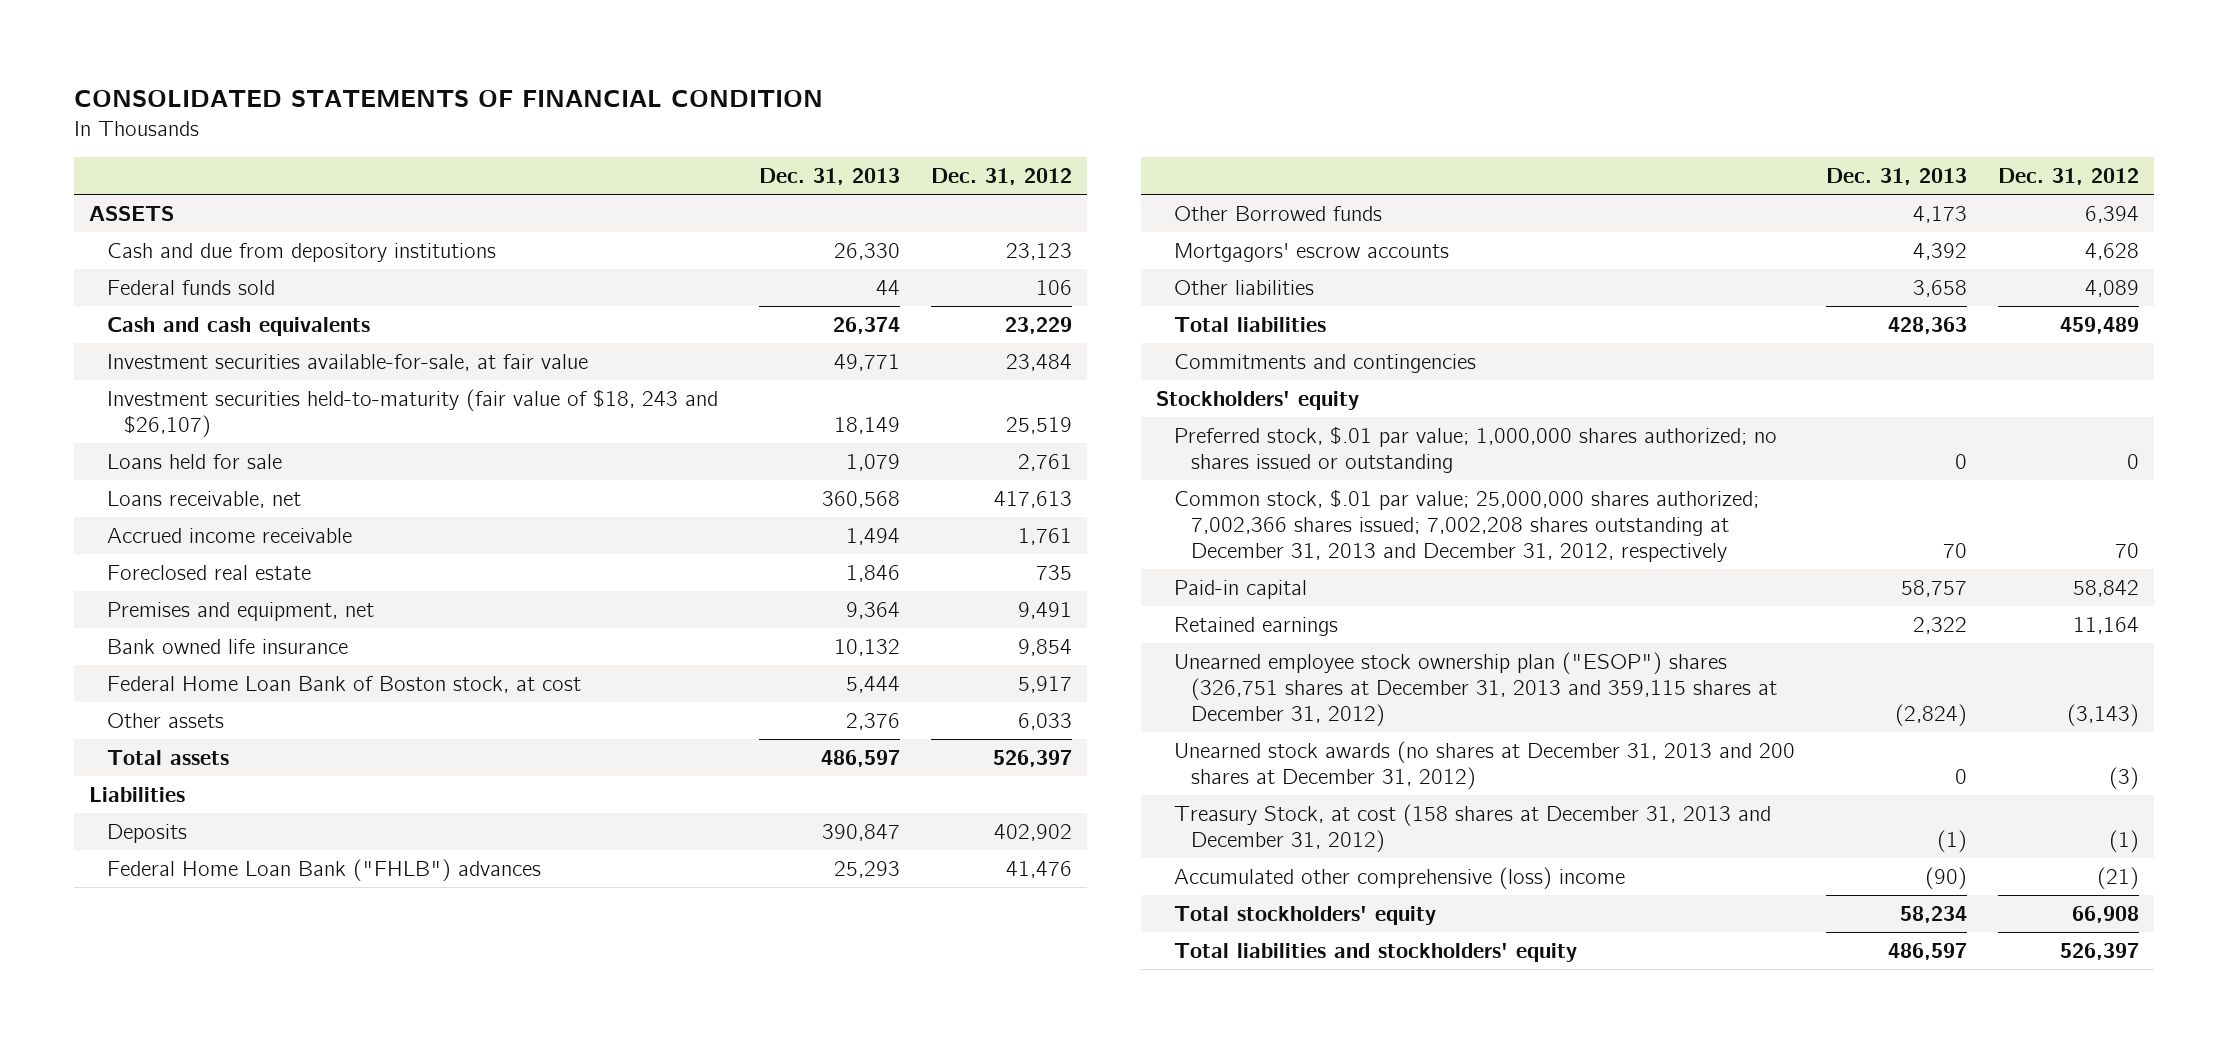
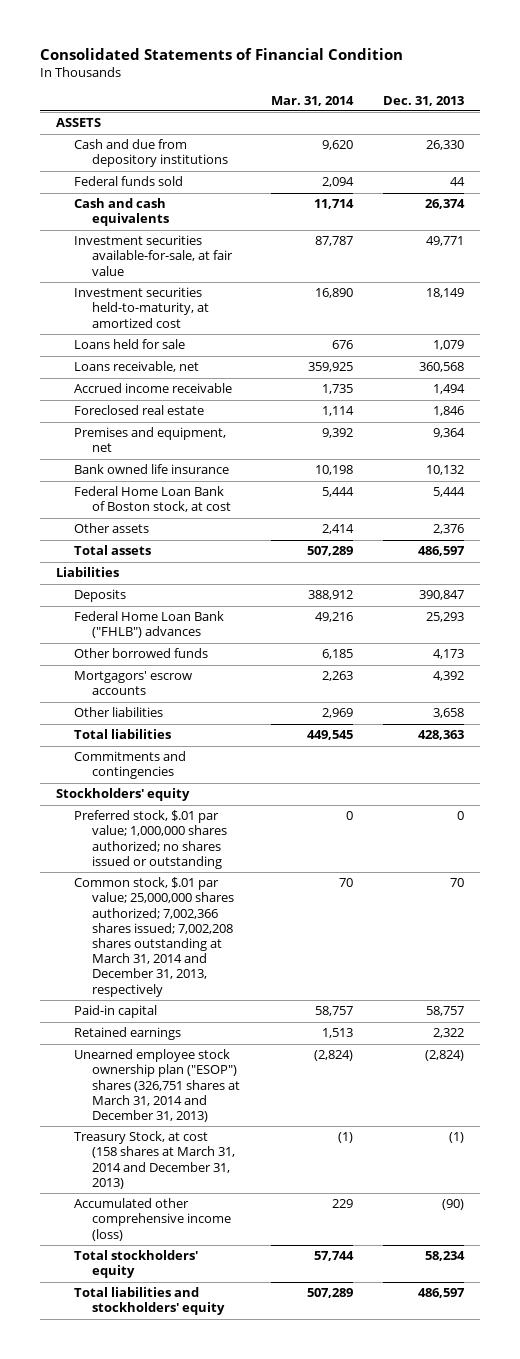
- CONSOLIDATED STATEMENTS OF FINANCIAL CONDITION
+ Consolidated Statements of Financial Condition
- | Dec. 31, 2013 | Dec. 31, 2012
+ | Mar. 31, 2014 | Dec. 31, 2013
- Investment securities held-to-maturity (fair value of $18, 243 and $26,107) | 18,149 | 25,519
+ Investment securities held-to-maturity, at amortized cost | 16,890 | 18,149
- Other Borrowed funds | 4,173 | 6,394
+ Other borrowed funds | 6,185 | 4,173
- Common stock, $.01 par value; 25,000,000 shares authorized; 7,002,366 shares issued; 7,002,208 shares outstanding at December 31, 2013 and December 31, 2012, respectively | 70 | 70
+ Common stock, $.01 par value; 25,000,000 shares authorized; 7,002,366 shares issued; 7,002,208 shares outstanding at March 31, 2014 and December 31, 2013, respectively | 70 | 70
- Unearned employee stock ownership plan ("ESOP") shares (326,751 shares at December 31, 2013 and 359,115 shares at December 31, 2012) | (2,824) | (3,143)
- Unearned stock awards (no shares at December 31, 2013 and 200 shares at December 31, 2012) | 0 | (3)
- Treasury Stock, at cost (158 shares at December 31, 2013 and December 31, 2012) | (1) | (1)
- Accumulated other comprehensive (loss) income | (90) | (21)
+ Unearned employee stock ownership plan ("ESOP") shares (326,751 shares at March 31, 2014 and December 31, 2013) | (2,824) | (2,824)
+ Treasury Stock, at cost (158 shares at March 31, 2014 and December 31, 2013) | (1) | (1)
+ Accumulated other comprehensive income (loss) | 229 | (90)

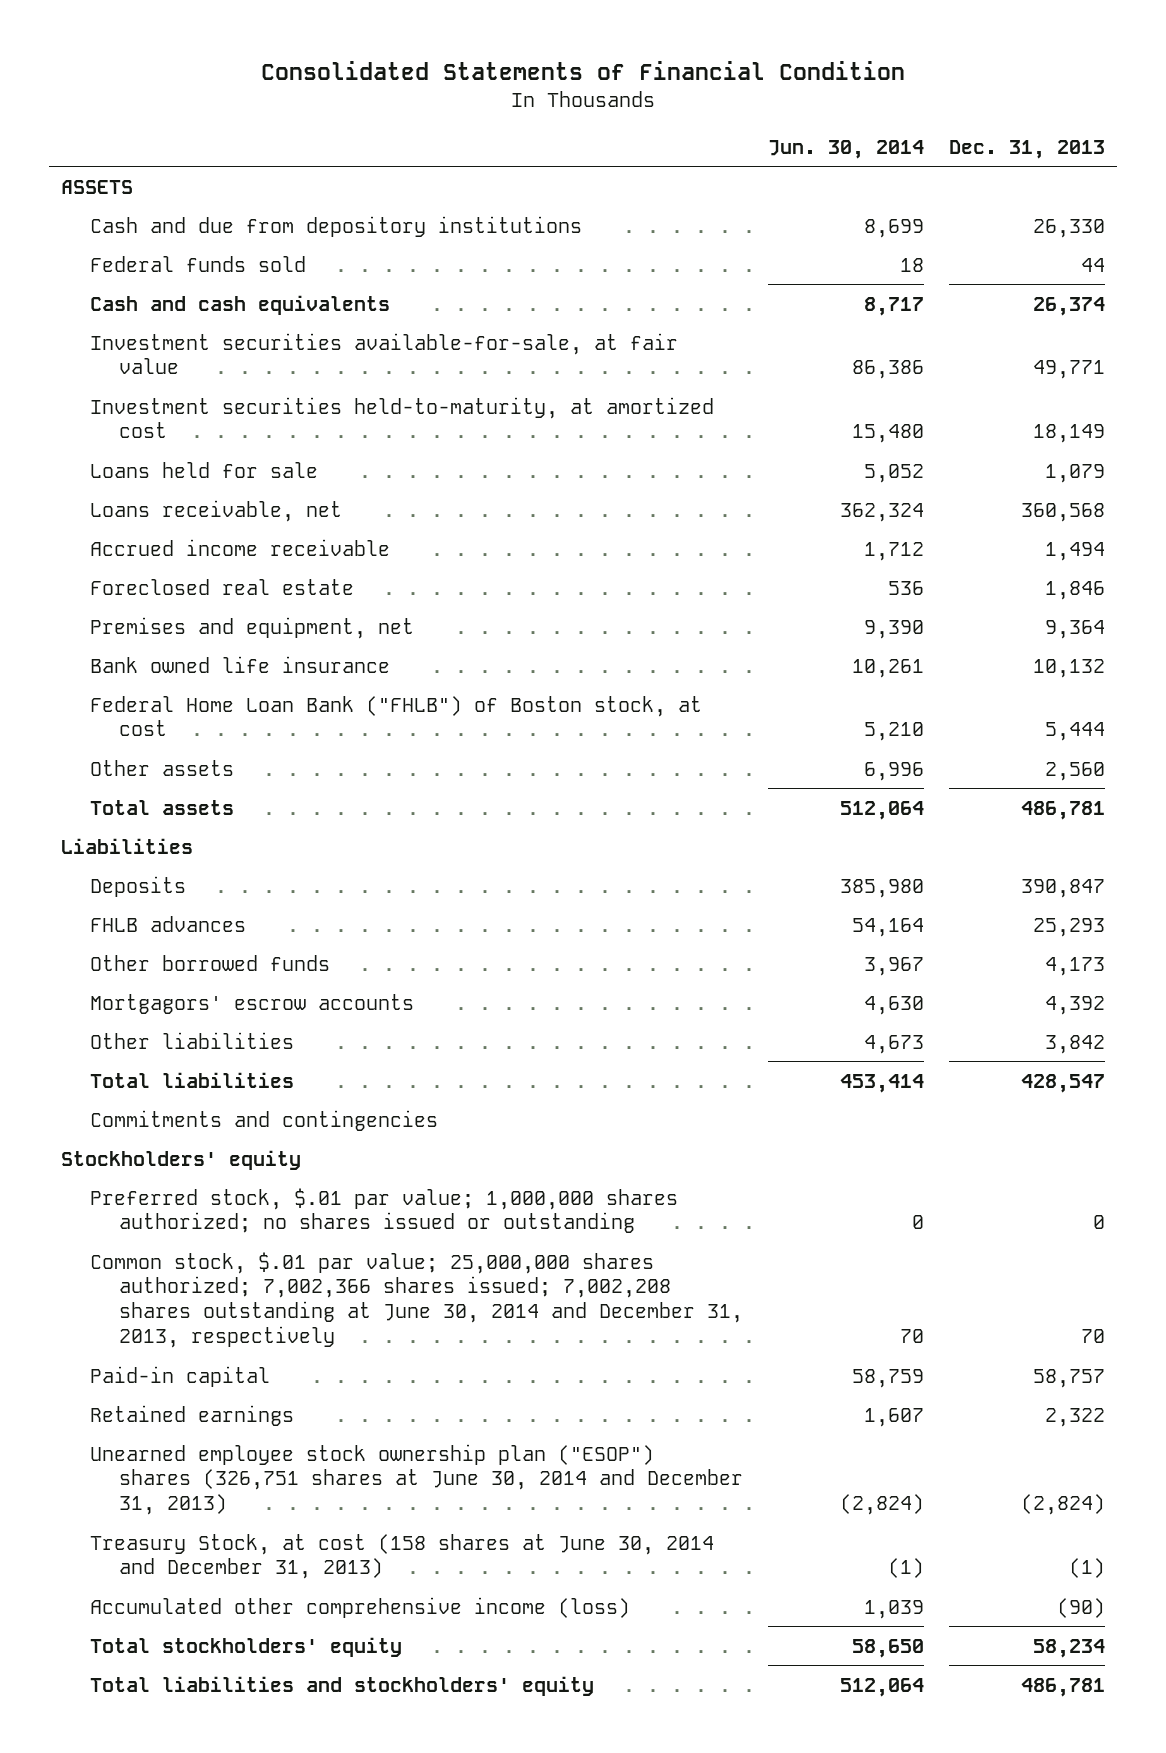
- | Mar. 31, 2014 | Dec. 31, 2013
+ | Jun. 30, 2014 | Dec. 31, 2013
- Federal Home Loan Bank of Boston stock, at cost | 5,444 | 5,444
- Other assets | 2,414 | 2,376
- Total assets | 507,289 | 486,597
+ Federal Home Loan Bank ("FHLB") of Boston stock, at cost | 5,210 | 5,444
+ Other assets | 6,996 | 2,560
+ Total assets | 512,064 | 486,781
- Federal Home Loan Bank ("FHLB") advances | 49,216 | 25,293
+ FHLB advances | 54,164 | 25,293
- Other liabilities | 2,969 | 3,658
- Total liabilities | 449,545 | 428,363
+ Other liabilities | 4,673 | 3,842
+ Total liabilities | 453,414 | 428,547
- Common stock, $.01 par value; 25,000,000 shares authorized; 7,002,366 shares issued; 7,002,208 shares outstanding at March 31, 2014 and December 31, 2013, respectively | 70 | 70
+ Common stock, $.01 par value; 25,000,000 shares authorized; 7,002,366 shares issued; 7,002,208 shares outstanding at June 30, 2014 and December 31, 2013, respectively | 70 | 70
- Unearned employee stock ownership plan ("ESOP") shares (326,751 shares at March 31, 2014 and December 31, 2013) | (2,824) | (2,824)
- Treasury Stock, at cost (158 shares at March 31, 2014 and December 31, 2013) | (1) | (1)
+ Unearned employee stock ownership plan ("ESOP") shares (326,751 shares at June 30, 2014 and December 31, 2013) | (2,824) | (2,824)
+ Treasury Stock, at cost (158 shares at June 30, 2014 and December 31, 2013) | (1) | (1)
- Total liabilities and stockholders' equity | 507,289 | 486,597
+ Total liabilities and stockholders' equity | 512,064 | 486,781

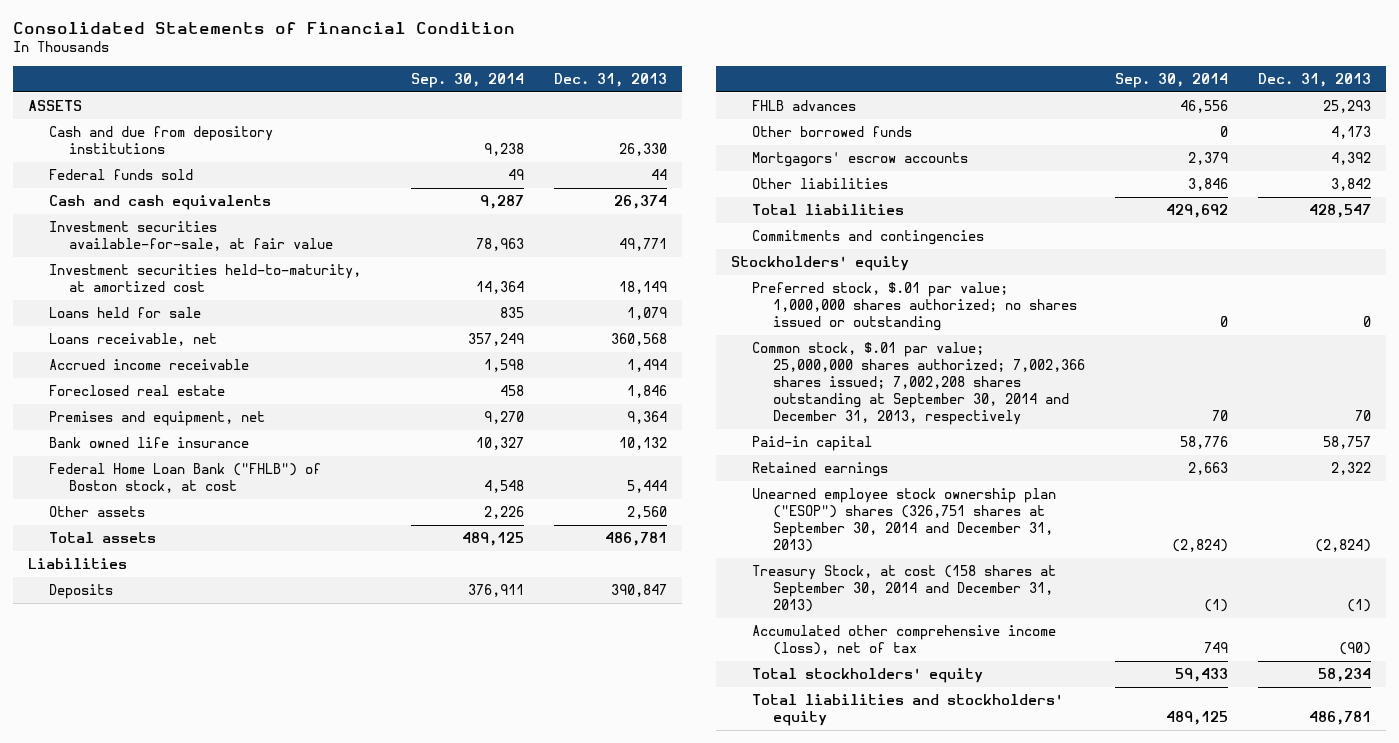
- | Jun. 30, 2014 | Dec. 31, 2013
+ | Sep. 30, 2014 | Dec. 31, 2013
- Common stock, $.01 par value; 25,000,000 shares authorized; 7,002,366 shares issued; 7,002,208 shares outstanding at June 30, 2014 and December 31, 2013, respectively | 70 | 70
+ Common stock, $.01 par value; 25,000,000 shares authorized; 7,002,366 shares issued; 7,002,208 shares outstanding at September 30, 2014 and December 31, 2013, respectively | 70 | 70
- Unearned employee stock ownership plan ("ESOP") shares (326,751 shares at June 30, 2014 and December 31, 2013) | (2,824) | (2,824)
- Treasury Stock, at cost (158 shares at June 30, 2014 and December 31, 2013) | (1) | (1)
- Accumulated other comprehensive income (loss) | 1,039 | (90)
+ Unearned employee stock ownership plan ("ESOP") shares (326,751 shares at September 30, 2014 and December 31, 2013) | (2,824) | (2,824)
+ Treasury Stock, at cost (158 shares at September 30, 2014 and December 31, 2013) | (1) | (1)
+ Accumulated other comprehensive income (loss), net of tax | 749 | (90)

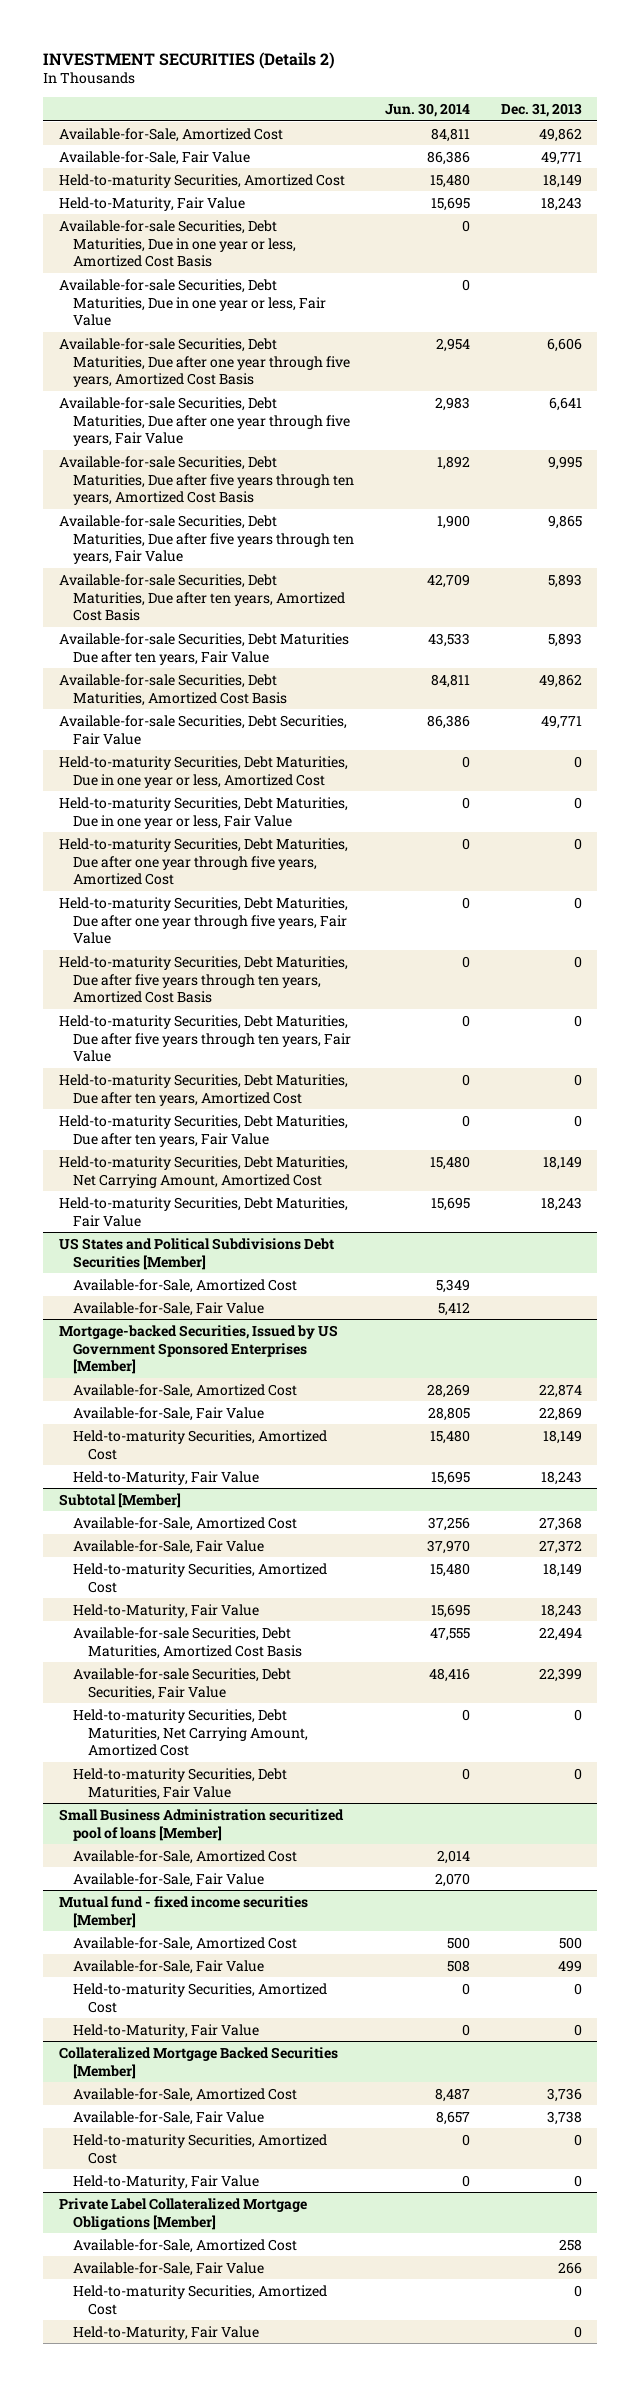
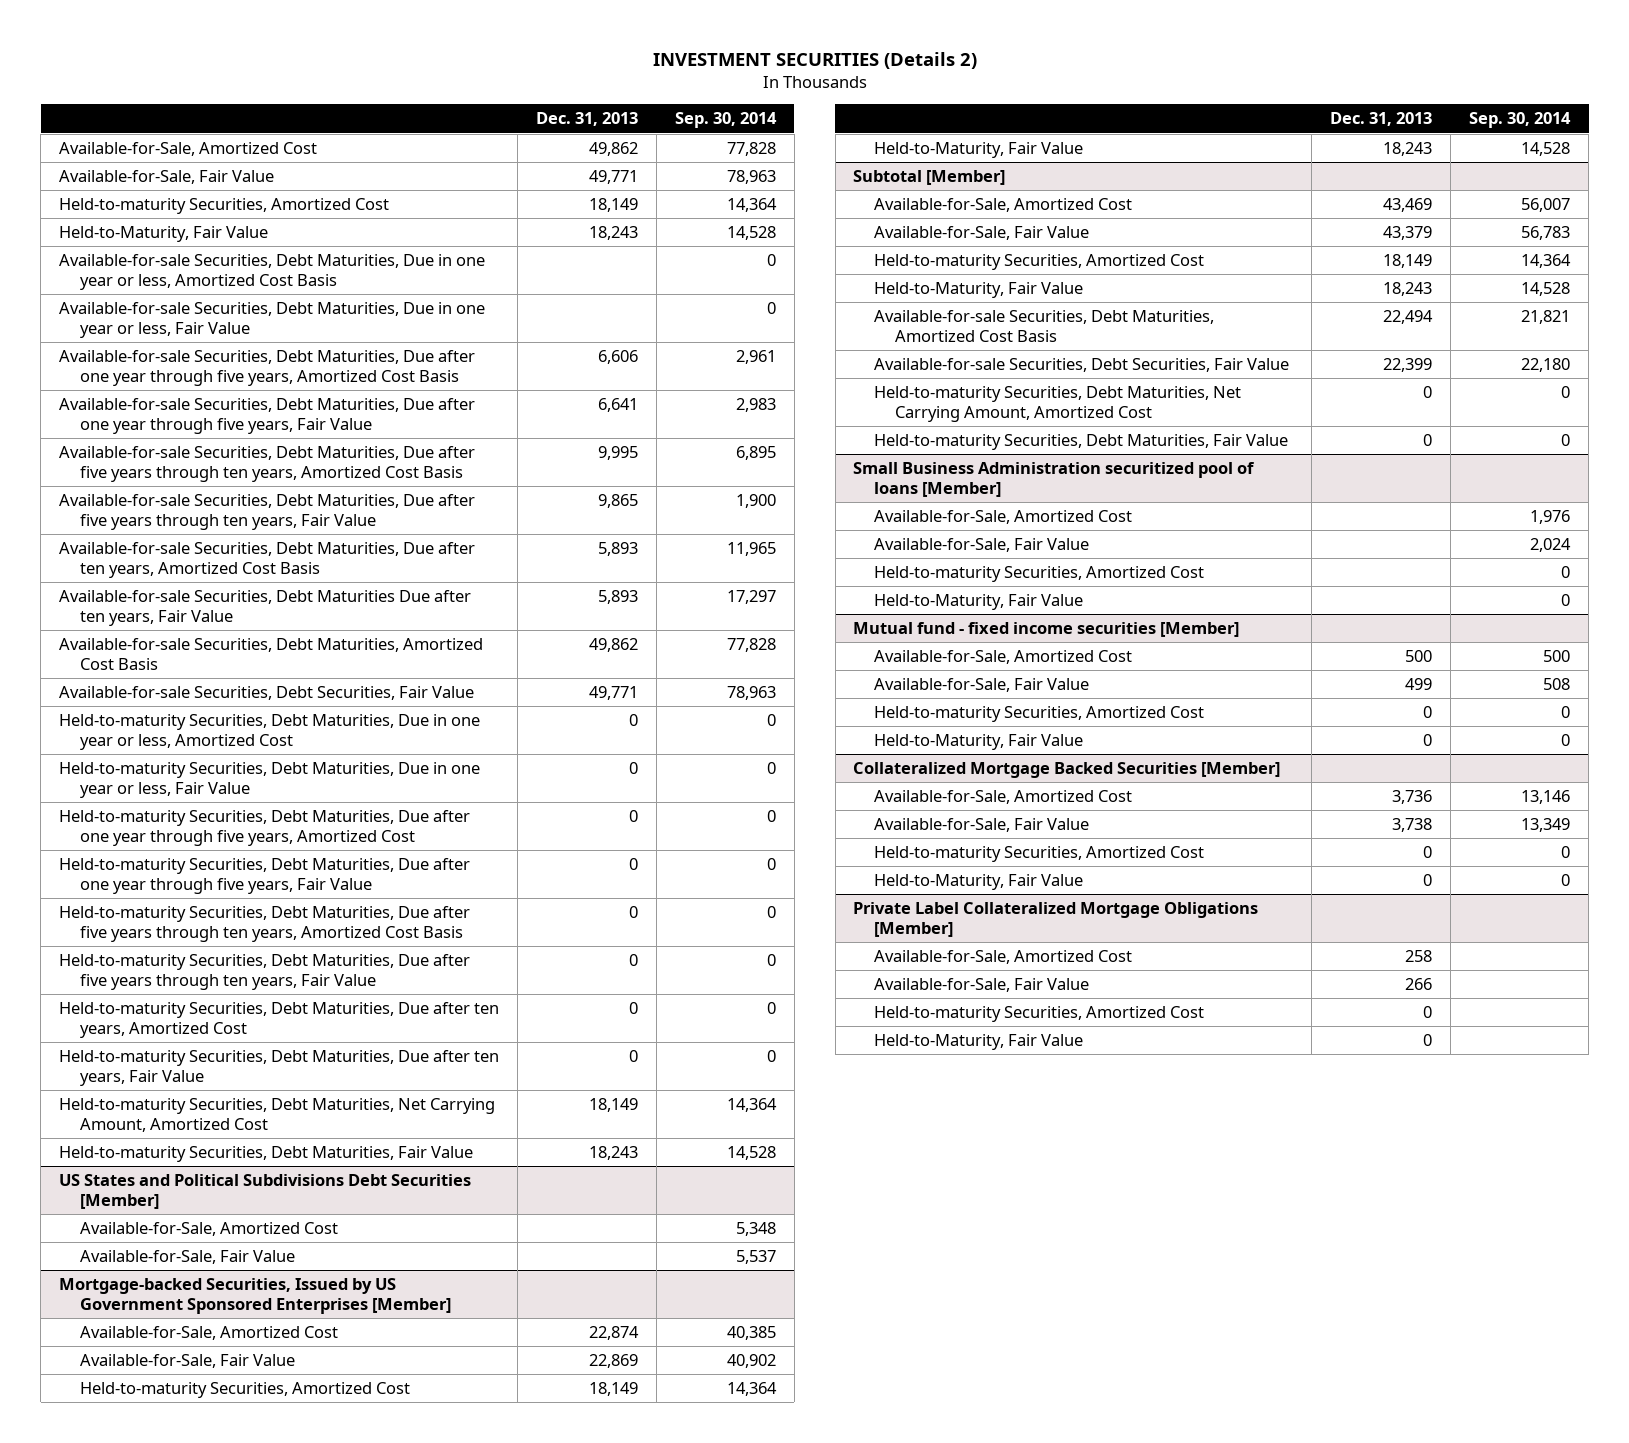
- | Jun. 30, 2014 | Dec. 31, 2013
+ | Dec. 31, 2013 | Sep. 30, 2014
@ Subtotal [Member]
- Available-for-Sale, Amortized Cost | 37,256 | 27,368
- Available-for-Sale, Fair Value | 37,970 | 27,372
+ Available-for-Sale, Amortized Cost | 43,469 | 56,007
+ Available-for-Sale, Fair Value | 43,379 | 56,783
@ Small Business Administration securitized pool of loans [Member]
+ Held-to-maturity Securities, Amortized Cost | | 0
+ Held-to-Maturity, Fair Value | | 0

